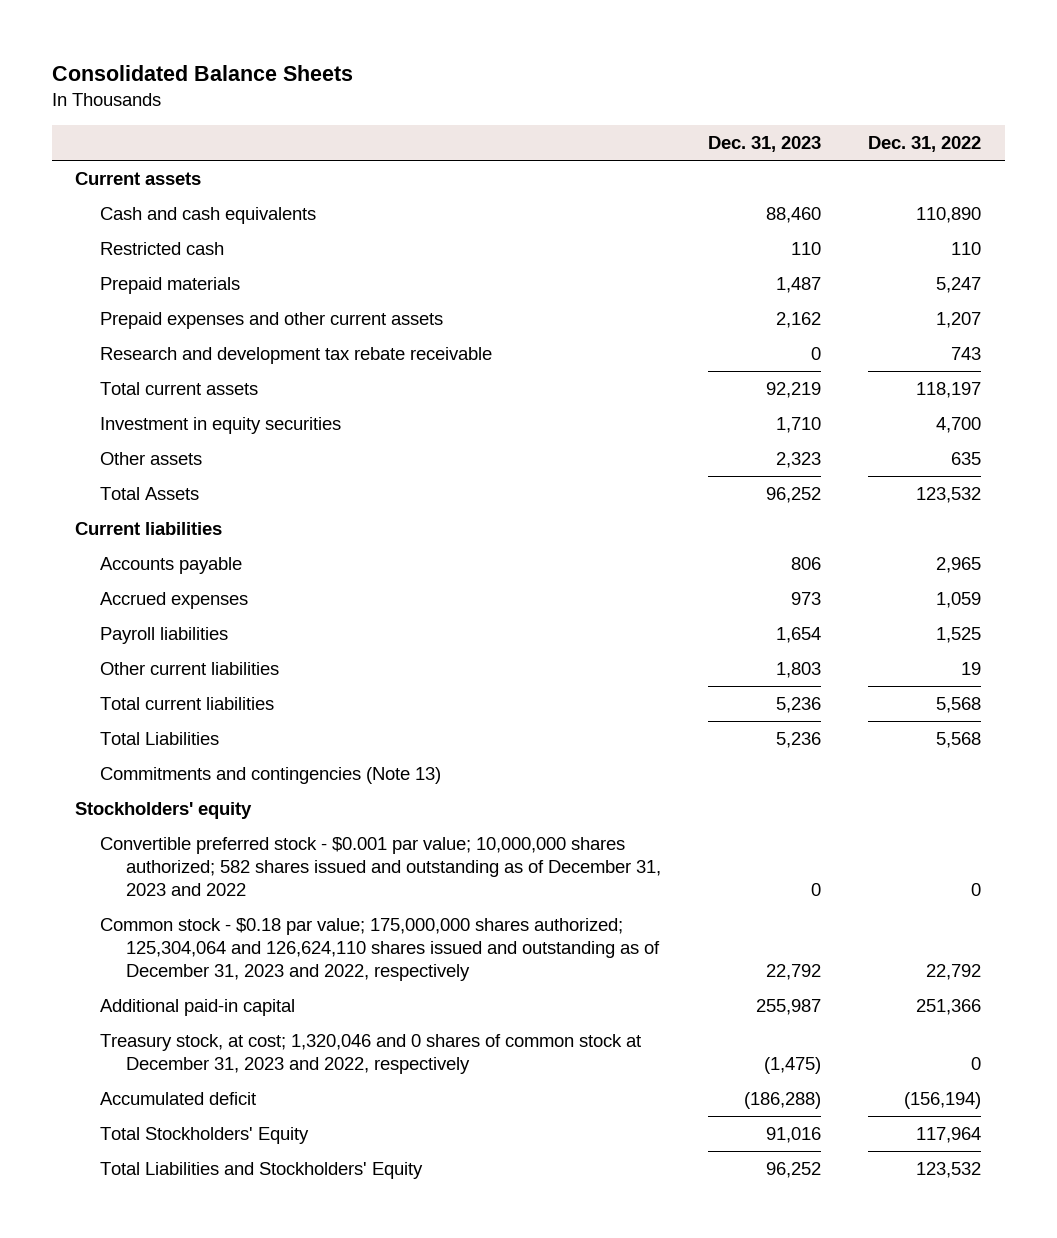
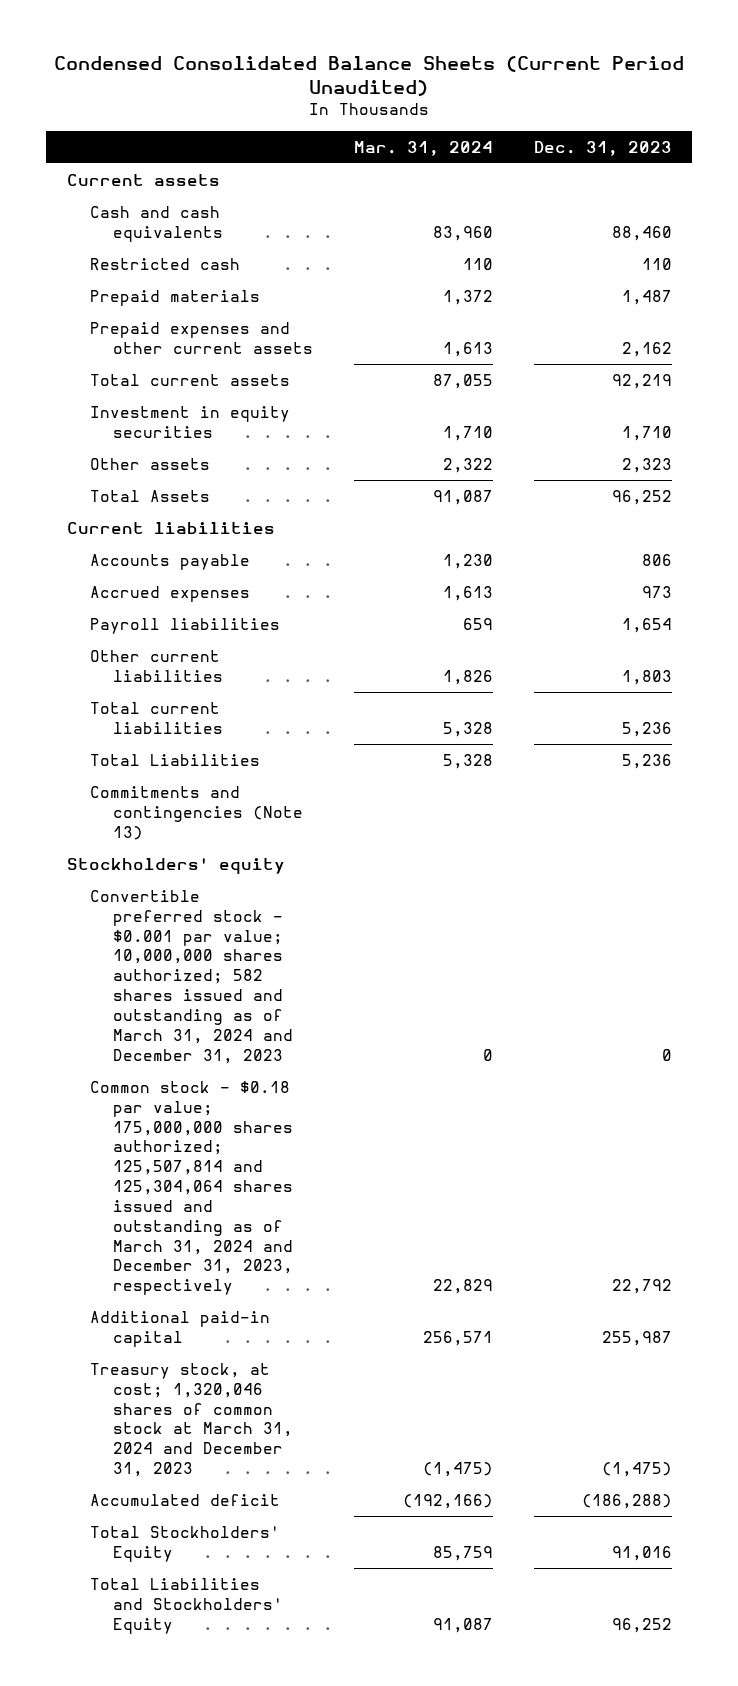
- Consolidated Balance Sheets
+ Condensed Consolidated Balance Sheets (Current Period Unaudited)
- | Dec. 31, 2023 | Dec. 31, 2022
+ | Mar. 31, 2024 | Dec. 31, 2023
- Research and development tax rebate receivable | 0 | 743
- Convertible preferred stock - $0.001 par value; 10,000,000 shares authorized; 582 shares issued and outstanding as of December 31, 2023 and 2022 | 0 | 0
- Common stock - $0.18 par value; 175,000,000 shares authorized; 125,304,064 and 126,624,110 shares issued and outstanding as of December 31, 2023 and 2022, respectively | 22,792 | 22,792
+ Convertible preferred stock - $0.001 par value; 10,000,000 shares authorized; 582 shares issued and outstanding as of March 31, 2024 and December 31, 2023 | 0 | 0
+ Common stock - $0.18 par value; 175,000,000 shares authorized; 125,507,814 and 125,304,064 shares issued and outstanding as of March 31, 2024 and December 31, 2023, respectively | 22,829 | 22,792
- Treasury stock, at cost; 1,320,046 and 0 shares of common stock at December 31, 2023 and 2022, respectively | (1,475) | 0
+ Treasury stock, at cost; 1,320,046 shares of common stock at March 31, 2024 and December 31, 2023 | (1,475) | (1,475)

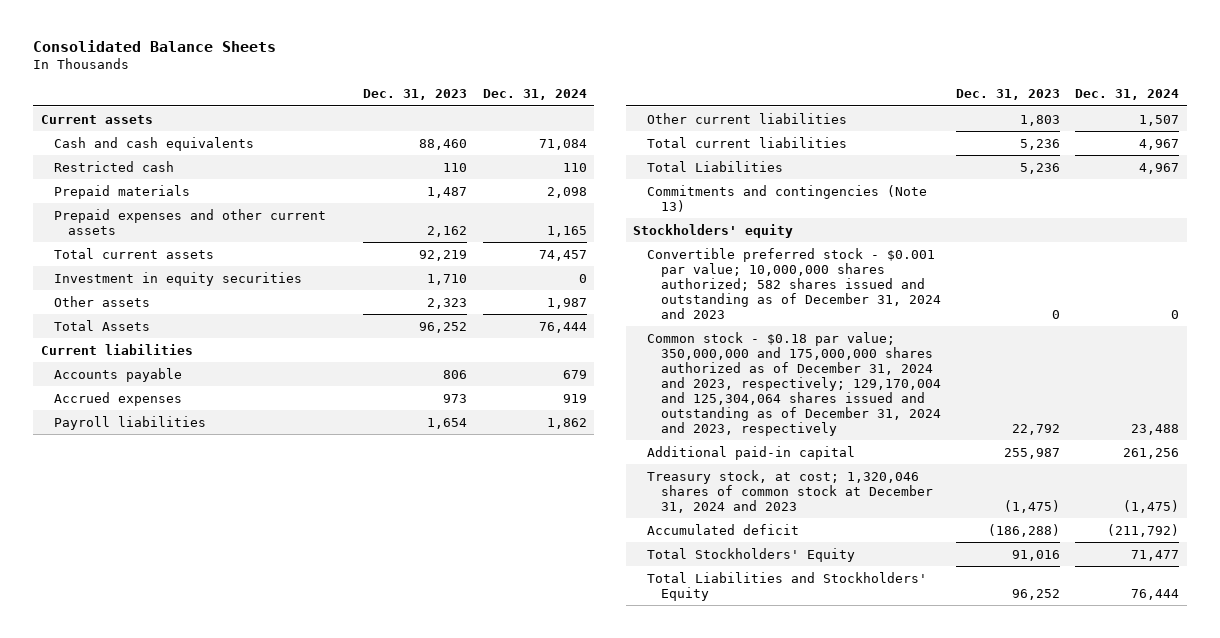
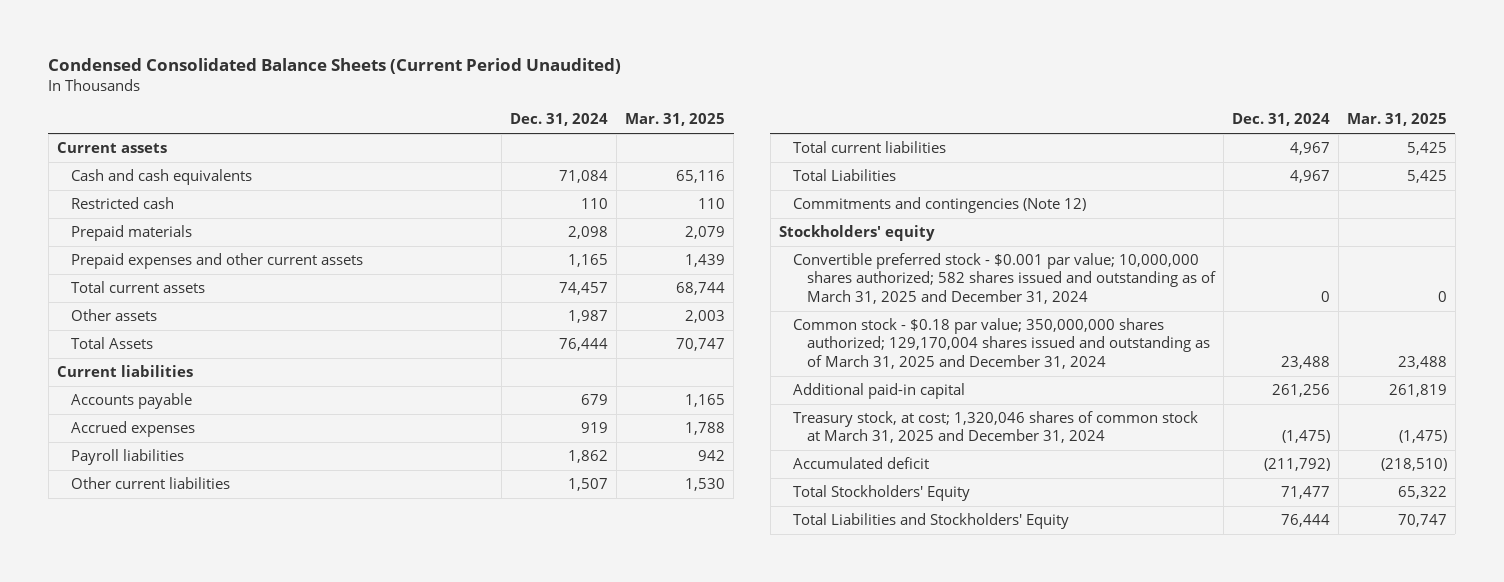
- Consolidated Balance Sheets
+ Condensed Consolidated Balance Sheets (Current Period Unaudited)
- | Dec. 31, 2023 | Dec. 31, 2024
+ | Dec. 31, 2024 | Mar. 31, 2025
- Investment in equity securities | 1,710 | 0
- Commitments and contingencies (Note 13)
+ Commitments and contingencies (Note 12)
- Convertible preferred stock - $0.001 par value; 10,000,000 shares authorized; 582 shares issued and outstanding as of December 31, 2024 and 2023 | 0 | 0
- Common stock - $0.18 par value; 350,000,000 and 175,000,000 shares authorized as of December 31, 2024 and 2023, respectively; 129,170,004 and 125,304,064 shares issued and outstanding as of December 31, 2024 and 2023, respectively | 22,792 | 23,488
+ Convertible preferred stock - $0.001 par value; 10,000,000 shares authorized; 582 shares issued and outstanding as of March 31, 2025 and December 31, 2024 | 0 | 0
+ Common stock - $0.18 par value; 350,000,000 shares authorized; 129,170,004 shares issued and outstanding as of March 31, 2025 and December 31, 2024 | 23,488 | 23,488
- Treasury stock, at cost; 1,320,046 shares of common stock at December 31, 2024 and 2023 | (1,475) | (1,475)
+ Treasury stock, at cost; 1,320,046 shares of common stock at March 31, 2025 and December 31, 2024 | (1,475) | (1,475)

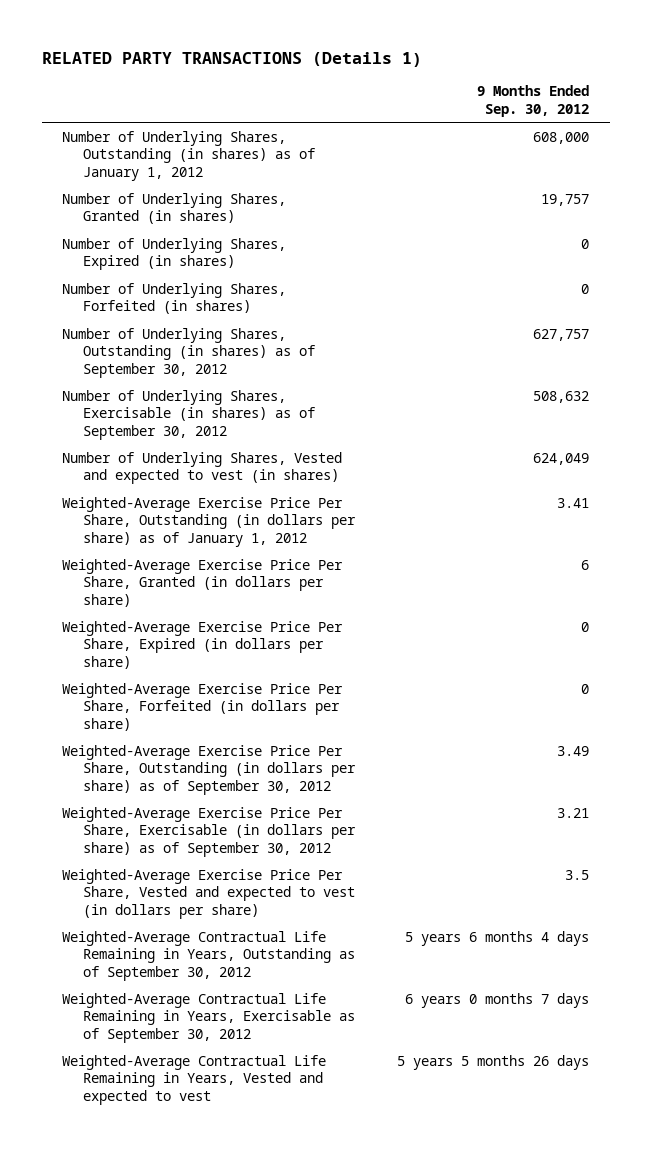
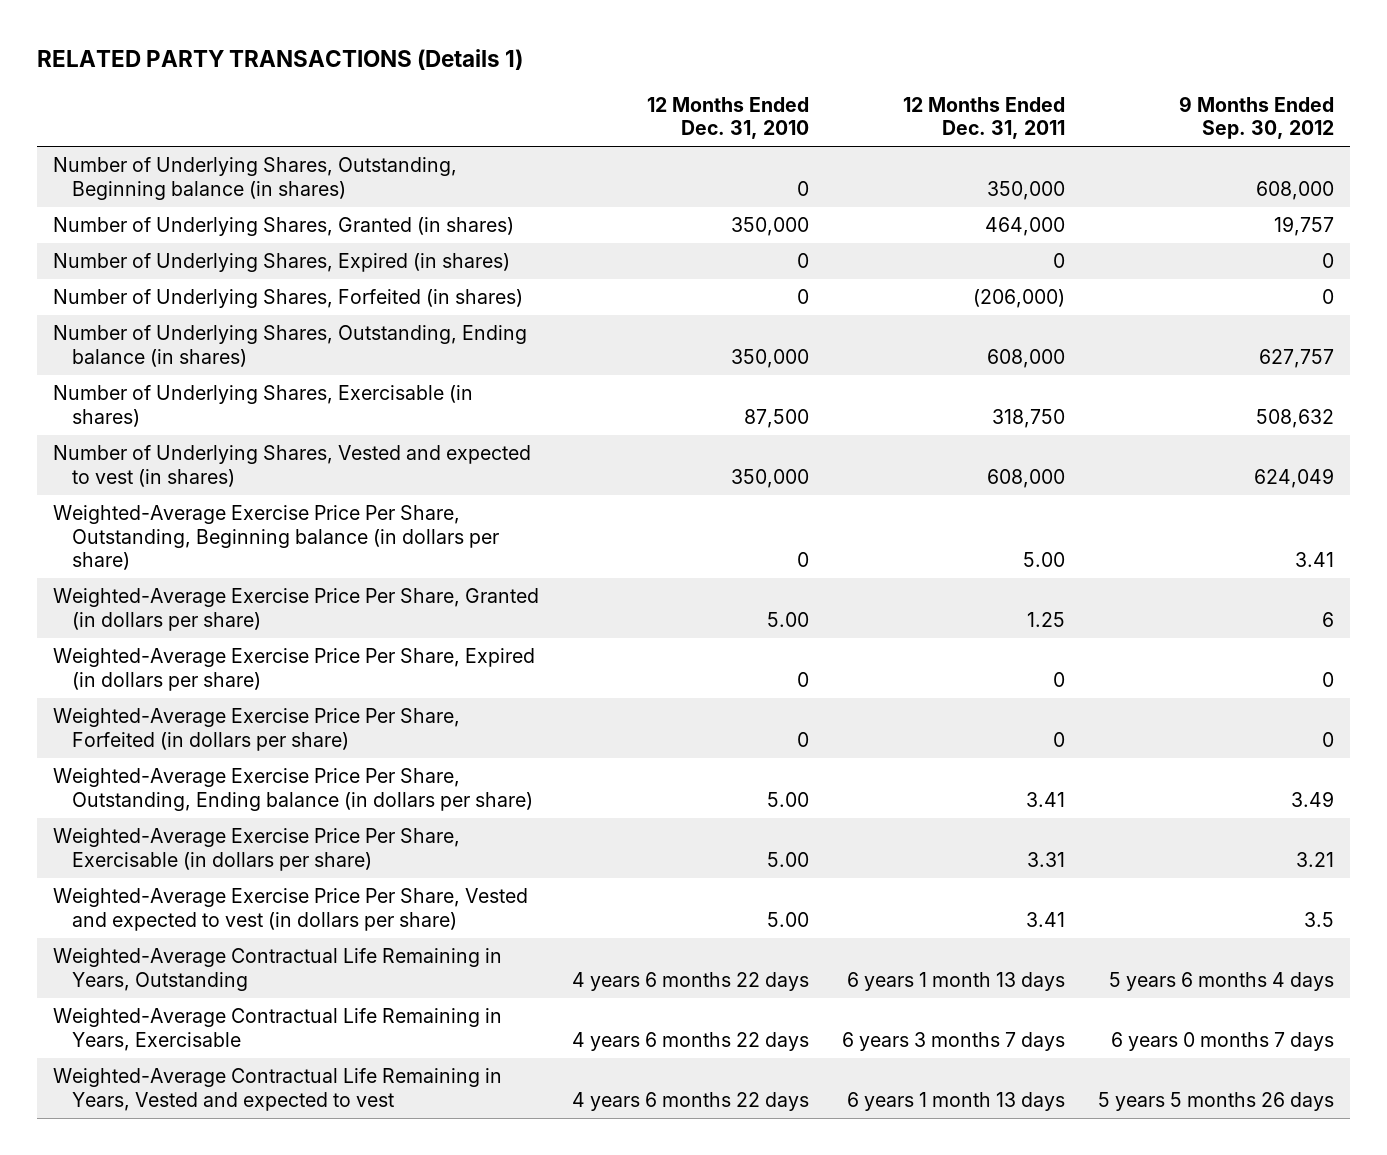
- | 9 Months Ended Sep. 30, 2012
+ | 12 Months Ended Dec. 31, 2010 | 12 Months Ended Dec. 31, 2011 | 9 Months Ended Sep. 30, 2012
- Number of Underlying Shares, Outstanding (in shares) as of January 1, 2012 | 608,000
+ Number of Underlying Shares, Outstanding, Beginning balance (in shares) | 0 | 350,000 | 608,000
- Number of Underlying Shares, Outstanding (in shares) as of September 30, 2012 | 627,757
- Number of Underlying Shares, Exercisable (in shares) as of September 30, 2012 | 508,632
+ Number of Underlying Shares, Outstanding, Ending balance (in shares) | 350,000 | 608,000 | 627,757
+ Number of Underlying Shares, Exercisable (in shares) | 87,500 | 318,750 | 508,632
- Weighted-Average Exercise Price Per Share, Outstanding (in dollars per share) as of January 1, 2012 | 3.41
+ Weighted-Average Exercise Price Per Share, Outstanding, Beginning balance (in dollars per share) | 0 | 5.00 | 3.41
- Weighted-Average Exercise Price Per Share, Outstanding (in dollars per share) as of September 30, 2012 | 3.49
- Weighted-Average Exercise Price Per Share, Exercisable (in dollars per share) as of September 30, 2012 | 3.21
+ Weighted-Average Exercise Price Per Share, Outstanding, Ending balance (in dollars per share) | 5.00 | 3.41 | 3.49
+ Weighted-Average Exercise Price Per Share, Exercisable (in dollars per share) | 5.00 | 3.31 | 3.21
- Weighted-Average Contractual Life Remaining in Years, Outstanding as of September 30, 2012 | 5 years 6 months 4 days
- Weighted-Average Contractual Life Remaining in Years, Exercisable as of September 30, 2012 | 6 years 0 months 7 days
+ Weighted-Average Contractual Life Remaining in Years, Outstanding | 4 years 6 months 22 days | 6 years 1 month 13 days | 5 years 6 months 4 days
+ Weighted-Average Contractual Life Remaining in Years, Exercisable | 4 years 6 months 22 days | 6 years 3 months 7 days | 6 years 0 months 7 days

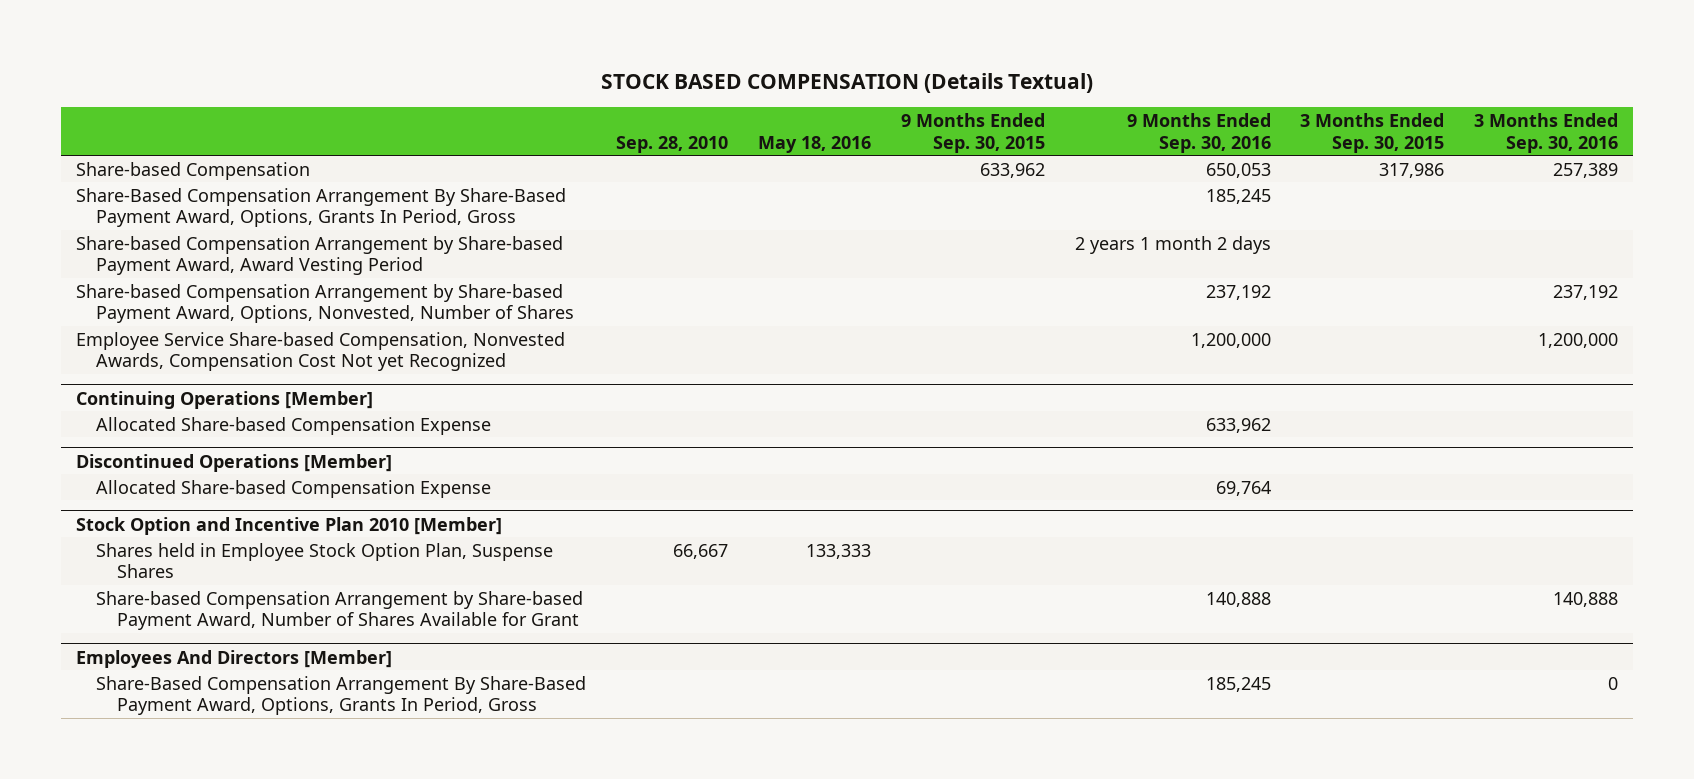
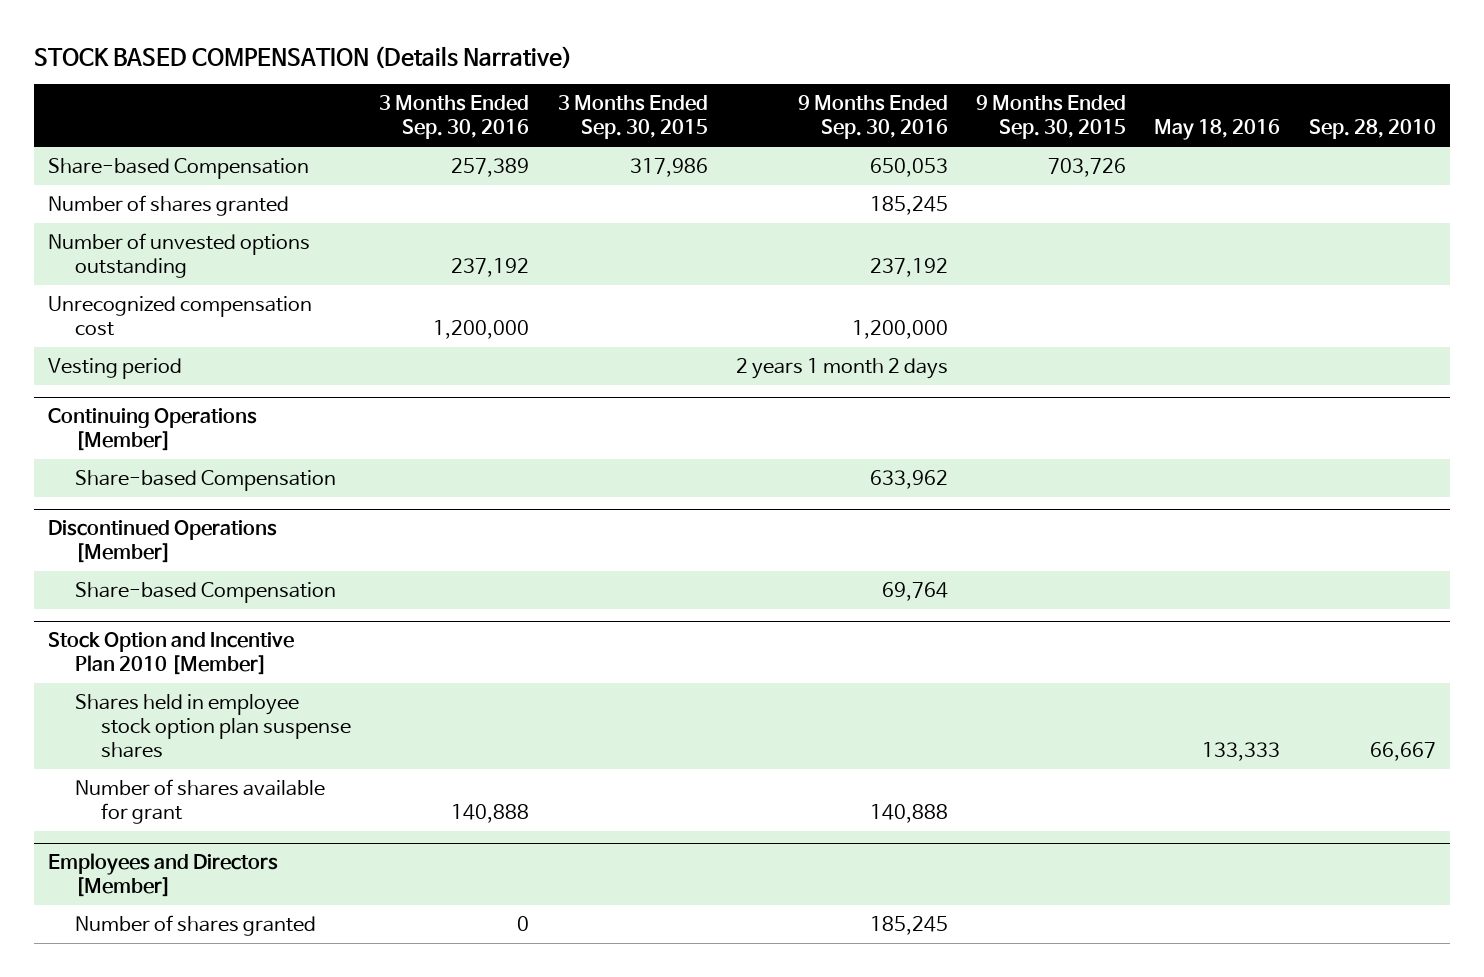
- STOCK BASED COMPENSATION (Details Textual)
+ STOCK BASED COMPENSATION (Details Narrative)
- | Sep. 28, 2010 | May 18, 2016 | 9 Months Ended Sep. 30, 2015 | 9 Months Ended Sep. 30, 2016 | 3 Months Ended Sep. 30, 2015 | 3 Months Ended Sep. 30, 2016
+ | 3 Months Ended Sep. 30, 2016 | 3 Months Ended Sep. 30, 2015 | 9 Months Ended Sep. 30, 2016 | 9 Months Ended Sep. 30, 2015 | May 18, 2016 | Sep. 28, 2010
- Share-based Compensation | | | 633,962 | 650,053 | 317,986 | 257,389
- Share-Based Compensation Arrangement By Share-Based Payment Award, Options, Grants In Period, Gross | | | | 185,245 | |
- Share-based Compensation Arrangement by Share-based Payment Award, Award Vesting Period | | | | 2 years 1 month 2 days | |
- Share-based Compensation Arrangement by Share-based Payment Award, Options, Nonvested, Number of Shares | | | | 237,192 | | 237,192
- Employee Service Share-based Compensation, Nonvested Awards, Compensation Cost Not yet Recognized | | | | 1,200,000 | | 1,200,000
+ Share-based Compensation | 257,389 | 317,986 | 650,053 | 703,726 | |
+ Number of shares granted | | | 185,245 | | |
+ Number of unvested options outstanding | 237,192 | | 237,192 | | |
+ Unrecognized compensation cost | 1,200,000 | | 1,200,000 | | |
+ Vesting period | | | 2 years 1 month 2 days | | |
@ Continuing Operations [Member]
- Allocated Share-based Compensation Expense | | | | 633,962 | |
+ Share-based Compensation | | | 633,962 | | |
@ Discontinued Operations [Member]
- Allocated Share-based Compensation Expense | | | | 69,764 | |
+ Share-based Compensation | | | 69,764 | | |
@ Stock Option and Incentive Plan 2010 [Member]
- Shares held in Employee Stock Option Plan, Suspense Shares | 66,667 | 133,333 | | | |
- Share-based Compensation Arrangement by Share-based Payment Award, Number of Shares Available for Grant | | | | 140,888 | | 140,888
- Employees And Directors [Member]
- Share-Based Compensation Arrangement By Share-Based Payment Award, Options, Grants In Period, Gross | | | | 185,245 | | 0
@ Stock Option and Incentive Plan 2010 [Member]
+ Shares held in employee stock option plan suspense shares | | | | | 133,333 | 66,667
+ Number of shares available for grant | 140,888 | | 140,888 | | |
+ Employees and Directors [Member]
+ Number of shares granted | 0 | | 185,245 | | |

